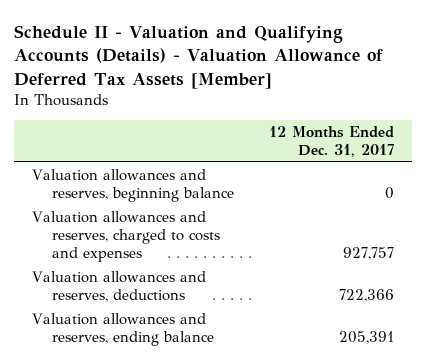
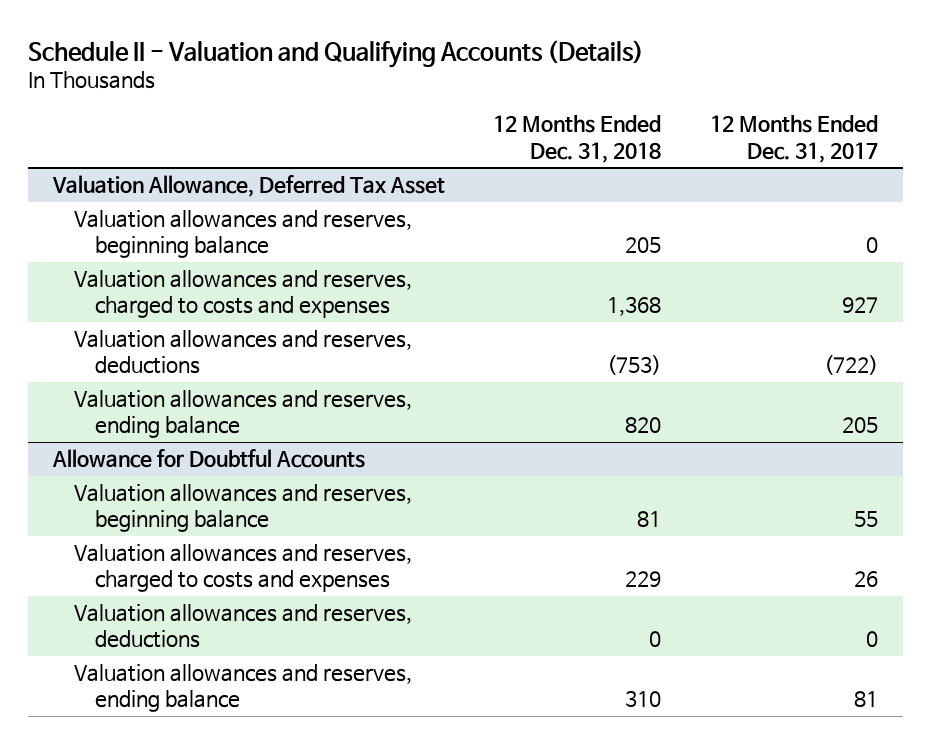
- Schedule II - Valuation and Qualifying Accounts (Details) - Valuation Allowance of Deferred Tax Assets [Member]
+ Schedule II - Valuation and Qualifying Accounts (Details)
- | 12 Months Ended Dec. 31, 2017
+ | 12 Months Ended Dec. 31, 2018 | 12 Months Ended Dec. 31, 2017
+ Valuation Allowance, Deferred Tax Asset
- Valuation allowances and reserves, charged to costs and expenses | 927,757
- Valuation allowances and reserves, deductions | 722,366
- Valuation allowances and reserves, ending balance | 205,391
+ Valuation allowances and reserves, charged to costs and expenses | 1,368 | 927
+ Valuation allowances and reserves, deductions | (753) | (722)
+ Valuation allowances and reserves, ending balance | 820 | 205
+ Allowance for Doubtful Accounts
+ Valuation allowances and reserves, beginning balance | 81 | 55
+ Valuation allowances and reserves, charged to costs and expenses | 229 | 26
+ Valuation allowances and reserves, deductions | 0 | 0
+ Valuation allowances and reserves, ending balance | 310 | 81

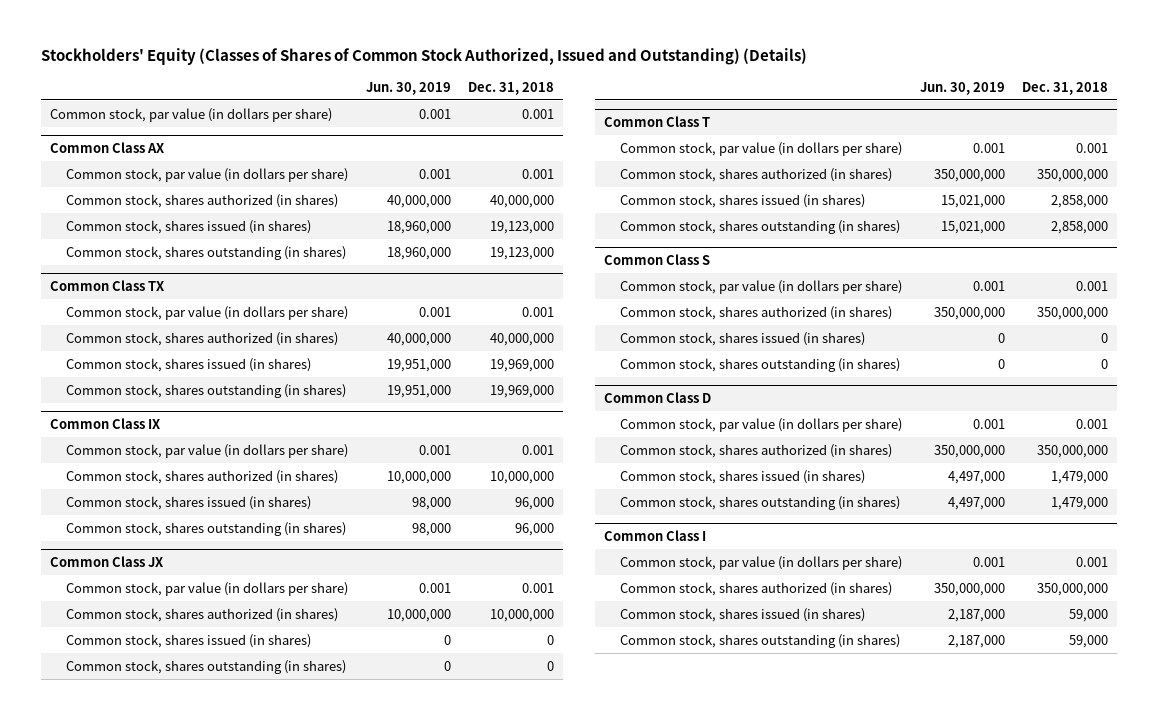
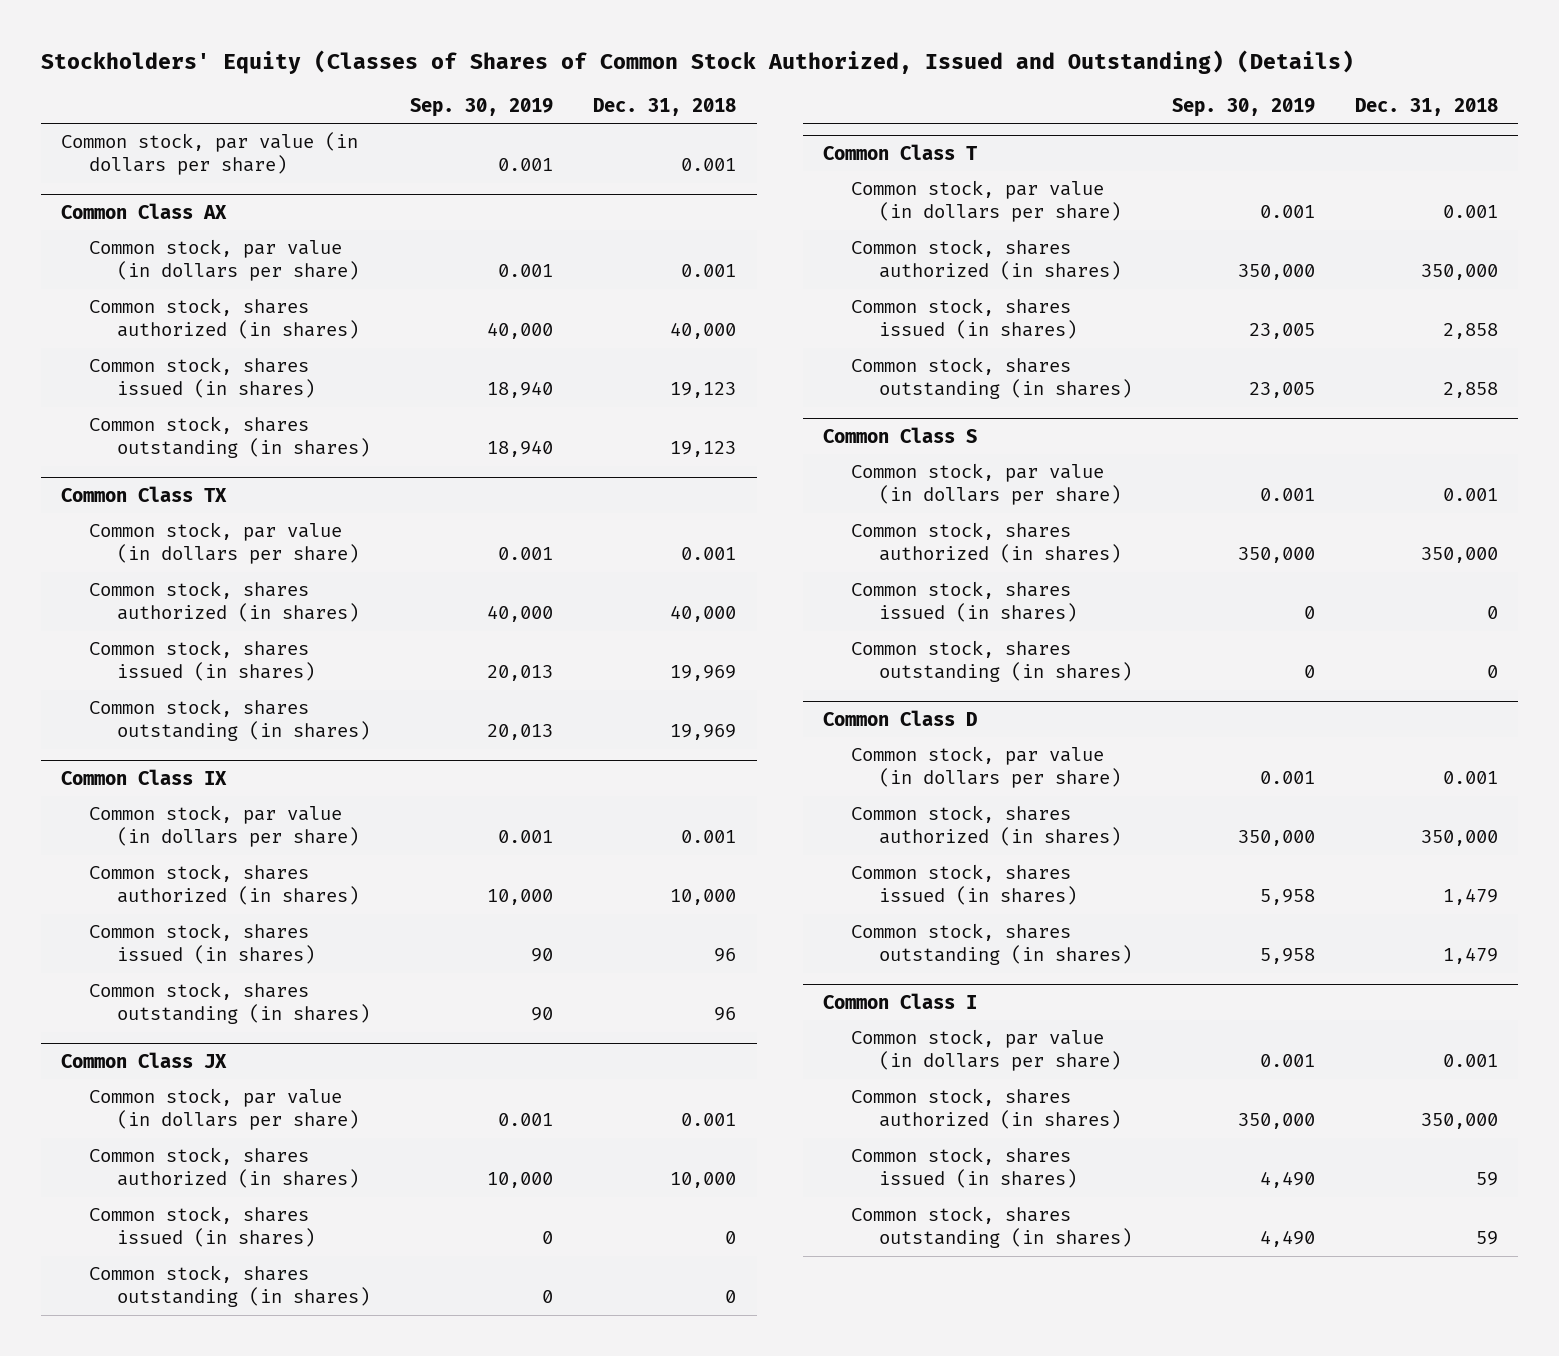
- | Jun. 30, 2019 | Dec. 31, 2018
+ | Sep. 30, 2019 | Dec. 31, 2018
@ Common Class AX
- Common stock, shares authorized (in shares) | 40,000,000 | 40,000,000
- Common stock, shares issued (in shares) | 18,960,000 | 19,123,000
- Common stock, shares outstanding (in shares) | 18,960,000 | 19,123,000
+ Common stock, shares authorized (in shares) | 40,000 | 40,000
+ Common stock, shares issued (in shares) | 18,940 | 19,123
+ Common stock, shares outstanding (in shares) | 18,940 | 19,123
@ Common Class TX
- Common stock, shares authorized (in shares) | 40,000,000 | 40,000,000
- Common stock, shares issued (in shares) | 19,951,000 | 19,969,000
- Common stock, shares outstanding (in shares) | 19,951,000 | 19,969,000
+ Common stock, shares authorized (in shares) | 40,000 | 40,000
+ Common stock, shares issued (in shares) | 20,013 | 19,969
+ Common stock, shares outstanding (in shares) | 20,013 | 19,969
@ Common Class IX
- Common stock, shares authorized (in shares) | 10,000,000 | 10,000,000
- Common stock, shares issued (in shares) | 98,000 | 96,000
- Common stock, shares outstanding (in shares) | 98,000 | 96,000
+ Common stock, shares authorized (in shares) | 10,000 | 10,000
+ Common stock, shares issued (in shares) | 90 | 96
+ Common stock, shares outstanding (in shares) | 90 | 96
@ Common Class JX
- Common stock, shares authorized (in shares) | 10,000,000 | 10,000,000
+ Common stock, shares authorized (in shares) | 10,000 | 10,000
@ Common Class T
- Common stock, shares authorized (in shares) | 350,000,000 | 350,000,000
- Common stock, shares issued (in shares) | 15,021,000 | 2,858,000
- Common stock, shares outstanding (in shares) | 15,021,000 | 2,858,000
+ Common stock, shares authorized (in shares) | 350,000 | 350,000
+ Common stock, shares issued (in shares) | 23,005 | 2,858
+ Common stock, shares outstanding (in shares) | 23,005 | 2,858
@ Common Class S
- Common stock, shares authorized (in shares) | 350,000,000 | 350,000,000
+ Common stock, shares authorized (in shares) | 350,000 | 350,000
@ Common Class D
- Common stock, shares authorized (in shares) | 350,000,000 | 350,000,000
- Common stock, shares issued (in shares) | 4,497,000 | 1,479,000
- Common stock, shares outstanding (in shares) | 4,497,000 | 1,479,000
+ Common stock, shares authorized (in shares) | 350,000 | 350,000
+ Common stock, shares issued (in shares) | 5,958 | 1,479
+ Common stock, shares outstanding (in shares) | 5,958 | 1,479
@ Common Class I
- Common stock, shares authorized (in shares) | 350,000,000 | 350,000,000
- Common stock, shares issued (in shares) | 2,187,000 | 59,000
- Common stock, shares outstanding (in shares) | 2,187,000 | 59,000
+ Common stock, shares authorized (in shares) | 350,000 | 350,000
+ Common stock, shares issued (in shares) | 4,490 | 59
+ Common stock, shares outstanding (in shares) | 4,490 | 59

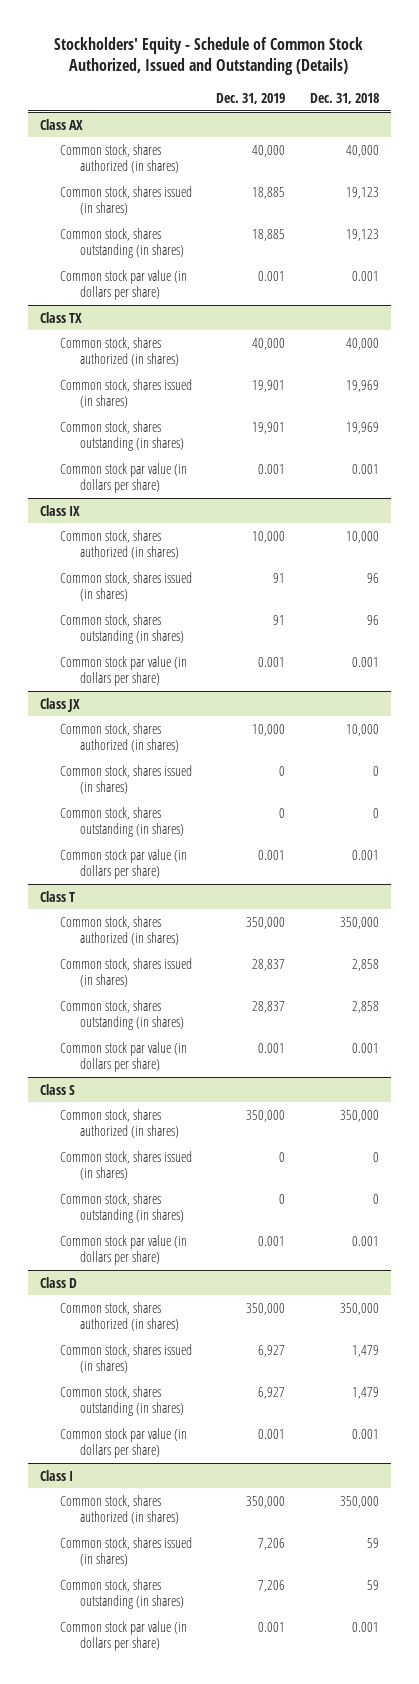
- Stockholders' Equity (Classes of Shares of Common Stock Authorized, Issued and Outstanding) (Details)
+ Stockholders' Equity - Schedule of Common Stock Authorized, Issued and Outstanding (Details)
- | Sep. 30, 2019 | Dec. 31, 2018
+ | Dec. 31, 2019 | Dec. 31, 2018
- Common stock, par value (in dollars per share) | 0.001 | 0.001
- Common Class AX
- Common stock, par value (in dollars per share) | 0.001 | 0.001
+ Class AX
- Common Class TX
- Common stock, par value (in dollars per share) | 0.001 | 0.001
+ Common stock par value (in dollars per share) | 0.001 | 0.001
+ Class TX
- Common Class IX
- Common stock, par value (in dollars per share) | 0.001 | 0.001
+ Common stock par value (in dollars per share) | 0.001 | 0.001
+ Class IX
- Common Class JX
- Common stock, par value (in dollars per share) | 0.001 | 0.001
+ Common stock par value (in dollars per share) | 0.001 | 0.001
+ Class JX
- Common Class T
- Common stock, par value (in dollars per share) | 0.001 | 0.001
+ Common stock par value (in dollars per share) | 0.001 | 0.001
+ Class T
- Common Class S
- Common stock, par value (in dollars per share) | 0.001 | 0.001
+ Common stock par value (in dollars per share) | 0.001 | 0.001
+ Class S
- Common Class D
- Common stock, par value (in dollars per share) | 0.001 | 0.001
+ Common stock par value (in dollars per share) | 0.001 | 0.001
+ Class D
- Common Class I
- Common stock, par value (in dollars per share) | 0.001 | 0.001
+ Common stock par value (in dollars per share) | 0.001 | 0.001
+ Class I
+ Common stock par value (in dollars per share) | 0.001 | 0.001

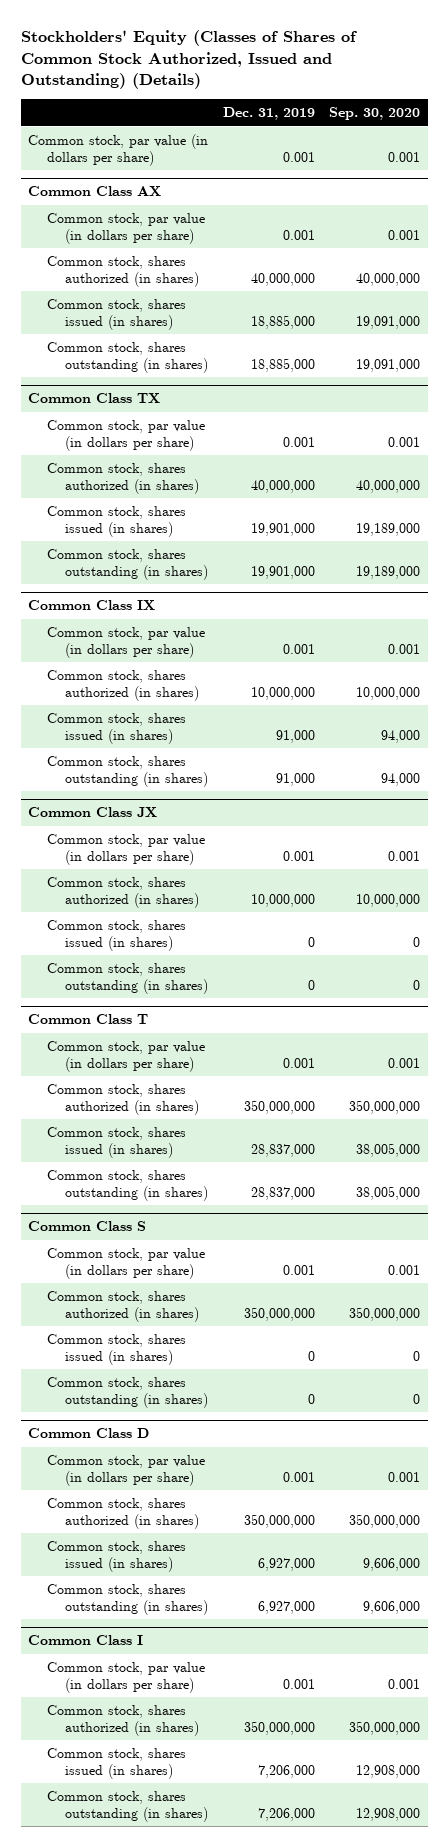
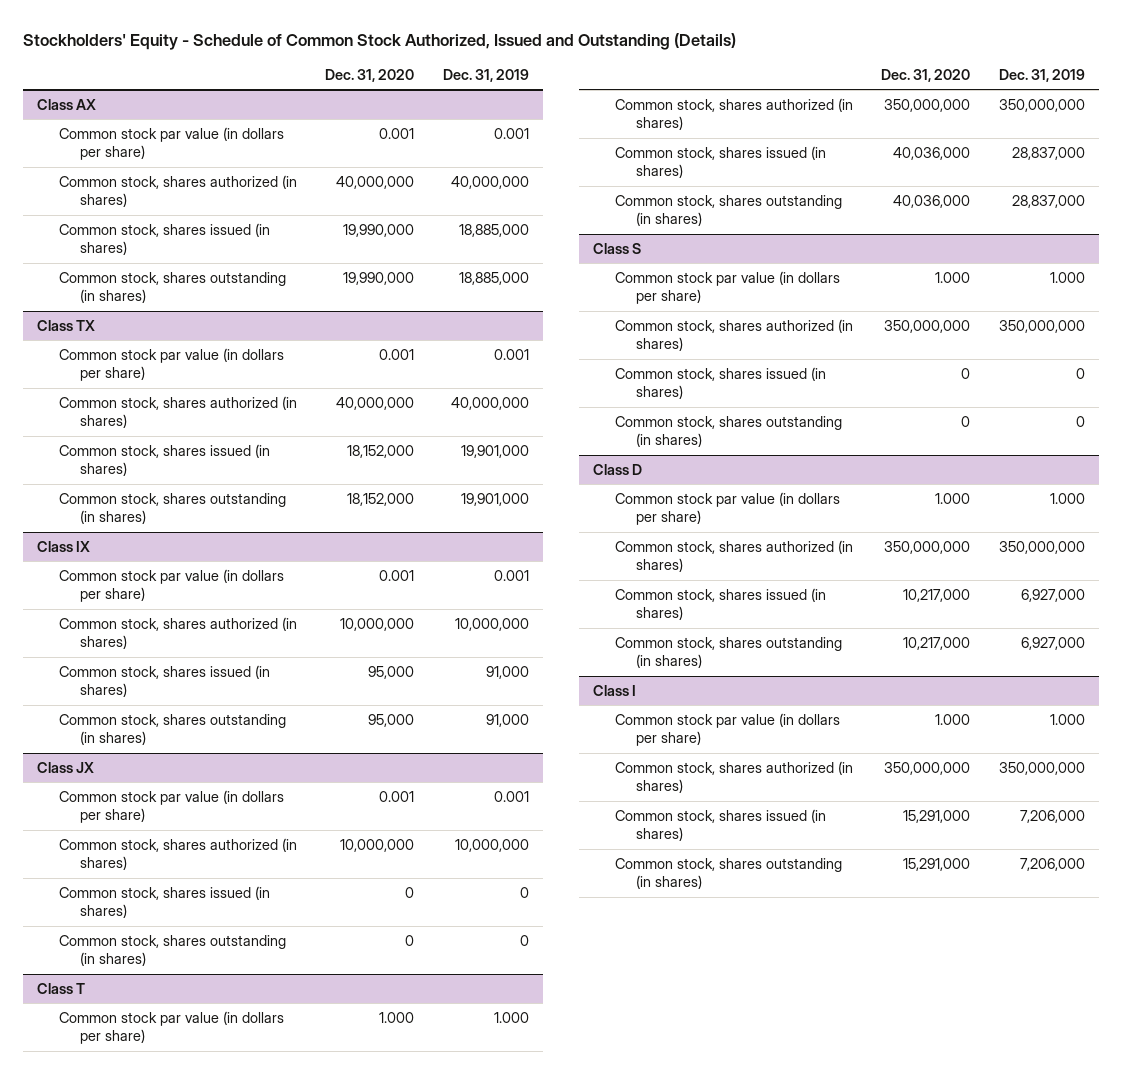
- Stockholders' Equity (Classes of Shares of Common Stock Authorized, Issued and Outstanding) (Details)
+ Stockholders' Equity - Schedule of Common Stock Authorized, Issued and Outstanding (Details)
- | Dec. 31, 2019 | Sep. 30, 2020
+ | Dec. 31, 2020 | Dec. 31, 2019
- Common stock, par value (in dollars per share) | 0.001 | 0.001
- Common Class AX
- Common stock, par value (in dollars per share) | 0.001 | 0.001
+ Class AX
+ Common stock par value (in dollars per share) | 0.001 | 0.001
- Common Class TX
- Common stock, par value (in dollars per share) | 0.001 | 0.001
+ Class TX
+ Common stock par value (in dollars per share) | 0.001 | 0.001
- Common Class IX
- Common stock, par value (in dollars per share) | 0.001 | 0.001
+ Class IX
+ Common stock par value (in dollars per share) | 0.001 | 0.001
- Common Class JX
- Common stock, par value (in dollars per share) | 0.001 | 0.001
+ Class JX
+ Common stock par value (in dollars per share) | 0.001 | 0.001
- Common Class T
- Common stock, par value (in dollars per share) | 0.001 | 0.001
+ Class T
+ Common stock par value (in dollars per share) | 1.000 | 1.000
- Common Class S
- Common stock, par value (in dollars per share) | 0.001 | 0.001
+ Class S
+ Common stock par value (in dollars per share) | 1.000 | 1.000
- Common Class D
- Common stock, par value (in dollars per share) | 0.001 | 0.001
+ Class D
+ Common stock par value (in dollars per share) | 1.000 | 1.000
- Common Class I
- Common stock, par value (in dollars per share) | 0.001 | 0.001
+ Class I
+ Common stock par value (in dollars per share) | 1.000 | 1.000

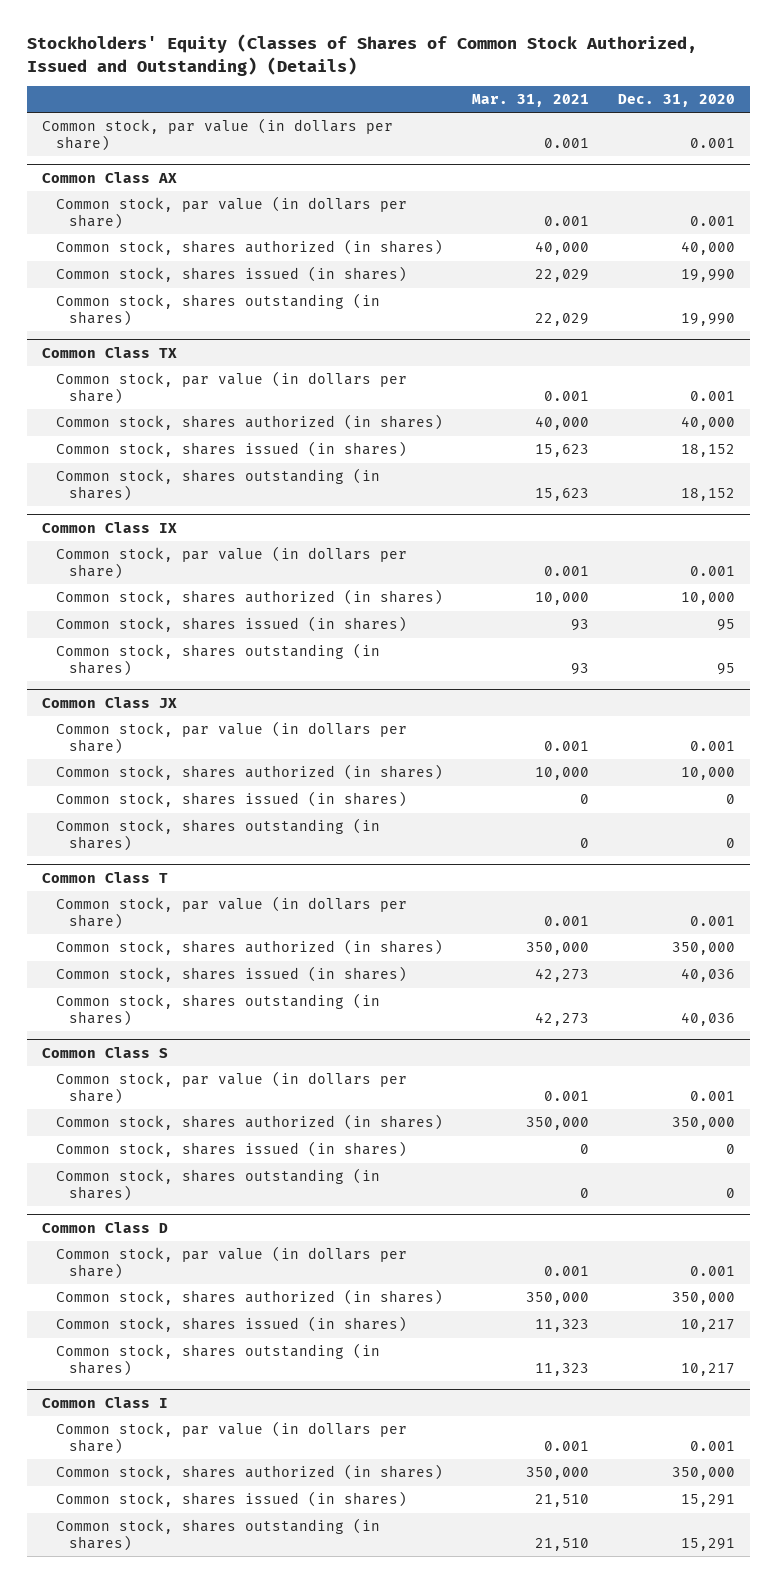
- Stockholders' Equity - Schedule of Common Stock Authorized, Issued and Outstanding (Details)
+ Stockholders' Equity (Classes of Shares of Common Stock Authorized, Issued and Outstanding) (Details)
- | Dec. 31, 2020 | Dec. 31, 2019
+ | Mar. 31, 2021 | Dec. 31, 2020
- Class AX
- Common stock par value (in dollars per share) | 0.001 | 0.001
- Common stock, shares authorized (in shares) | 40,000,000 | 40,000,000
- Common stock, shares issued (in shares) | 19,990,000 | 18,885,000
- Common stock, shares outstanding (in shares) | 19,990,000 | 18,885,000
- Class TX
- Common stock par value (in dollars per share) | 0.001 | 0.001
- Common stock, shares authorized (in shares) | 40,000,000 | 40,000,000
- Common stock, shares issued (in shares) | 18,152,000 | 19,901,000
- Common stock, shares outstanding (in shares) | 18,152,000 | 19,901,000
- Class IX
- Common stock par value (in dollars per share) | 0.001 | 0.001
- Common stock, shares authorized (in shares) | 10,000,000 | 10,000,000
- Common stock, shares issued (in shares) | 95,000 | 91,000
- Common stock, shares outstanding (in shares) | 95,000 | 91,000
- Class JX
- Common stock par value (in dollars per share) | 0.001 | 0.001
- Common stock, shares authorized (in shares) | 10,000,000 | 10,000,000
+ Common stock, par value (in dollars per share) | 0.001 | 0.001
+ Common Class AX
+ Common stock, par value (in dollars per share) | 0.001 | 0.001
+ Common stock, shares authorized (in shares) | 40,000 | 40,000
+ Common stock, shares issued (in shares) | 22,029 | 19,990
+ Common stock, shares outstanding (in shares) | 22,029 | 19,990
+ Common Class TX
+ Common stock, par value (in dollars per share) | 0.001 | 0.001
+ Common stock, shares authorized (in shares) | 40,000 | 40,000
+ Common stock, shares issued (in shares) | 15,623 | 18,152
+ Common stock, shares outstanding (in shares) | 15,623 | 18,152
+ Common Class IX
+ Common stock, par value (in dollars per share) | 0.001 | 0.001
+ Common stock, shares authorized (in shares) | 10,000 | 10,000
+ Common stock, shares issued (in shares) | 93 | 95
+ Common stock, shares outstanding (in shares) | 93 | 95
+ Common Class JX
+ Common stock, par value (in dollars per share) | 0.001 | 0.001
+ Common stock, shares authorized (in shares) | 10,000 | 10,000
- Class T
- Common stock par value (in dollars per share) | 1.000 | 1.000
- Common stock, shares authorized (in shares) | 350,000,000 | 350,000,000
- Common stock, shares issued (in shares) | 40,036,000 | 28,837,000
- Common stock, shares outstanding (in shares) | 40,036,000 | 28,837,000
- Class S
- Common stock par value (in dollars per share) | 1.000 | 1.000
- Common stock, shares authorized (in shares) | 350,000,000 | 350,000,000
+ Common Class T
+ Common stock, par value (in dollars per share) | 0.001 | 0.001
+ Common stock, shares authorized (in shares) | 350,000 | 350,000
+ Common stock, shares issued (in shares) | 42,273 | 40,036
+ Common stock, shares outstanding (in shares) | 42,273 | 40,036
+ Common Class S
+ Common stock, par value (in dollars per share) | 0.001 | 0.001
+ Common stock, shares authorized (in shares) | 350,000 | 350,000
- Class D
- Common stock par value (in dollars per share) | 1.000 | 1.000
- Common stock, shares authorized (in shares) | 350,000,000 | 350,000,000
- Common stock, shares issued (in shares) | 10,217,000 | 6,927,000
- Common stock, shares outstanding (in shares) | 10,217,000 | 6,927,000
- Class I
- Common stock par value (in dollars per share) | 1.000 | 1.000
- Common stock, shares authorized (in shares) | 350,000,000 | 350,000,000
- Common stock, shares issued (in shares) | 15,291,000 | 7,206,000
- Common stock, shares outstanding (in shares) | 15,291,000 | 7,206,000
+ Common Class D
+ Common stock, par value (in dollars per share) | 0.001 | 0.001
+ Common stock, shares authorized (in shares) | 350,000 | 350,000
+ Common stock, shares issued (in shares) | 11,323 | 10,217
+ Common stock, shares outstanding (in shares) | 11,323 | 10,217
+ Common Class I
+ Common stock, par value (in dollars per share) | 0.001 | 0.001
+ Common stock, shares authorized (in shares) | 350,000 | 350,000
+ Common stock, shares issued (in shares) | 21,510 | 15,291
+ Common stock, shares outstanding (in shares) | 21,510 | 15,291

